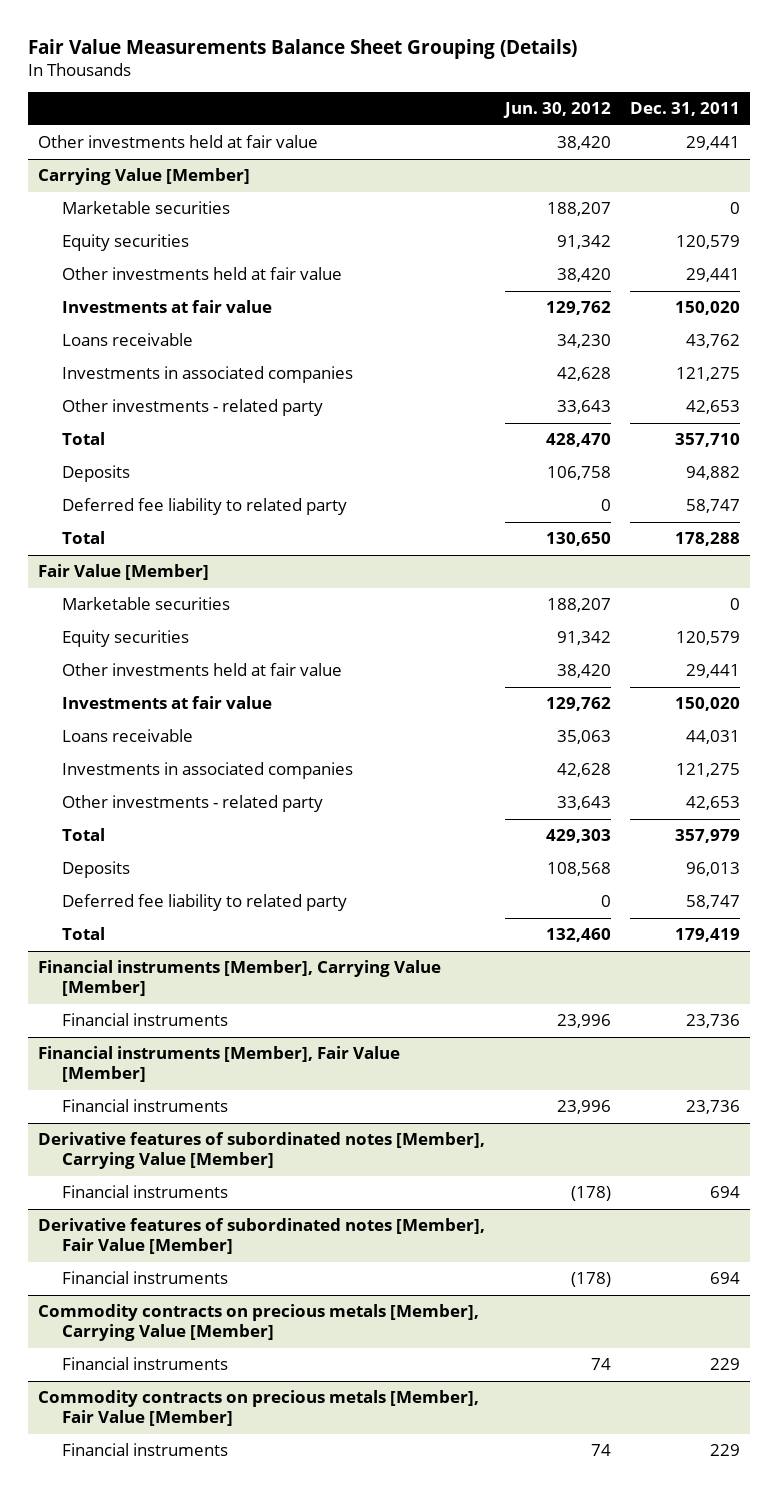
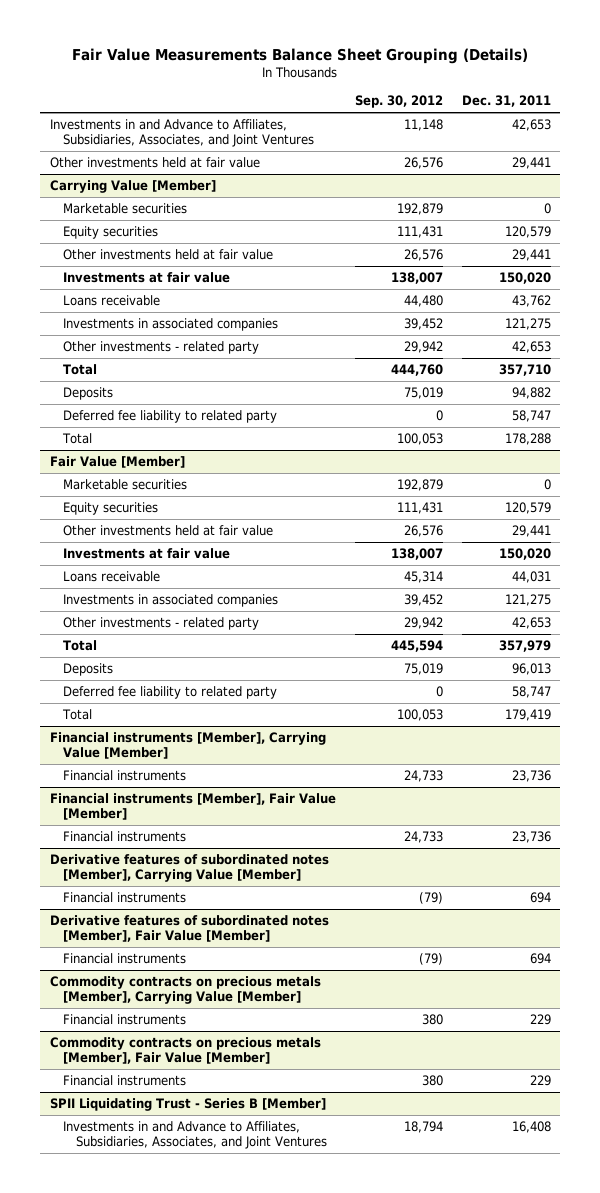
- | Jun. 30, 2012 | Dec. 31, 2011
+ | Sep. 30, 2012 | Dec. 31, 2011
+ Investments in and Advance to Affiliates, Subsidiaries, Associates, and Joint Ventures | 11,148 | 42,653
+ SPII Liquidating Trust - Series B [Member]
+ Investments in and Advance to Affiliates, Subsidiaries, Associates, and Joint Ventures | 18,794 | 16,408

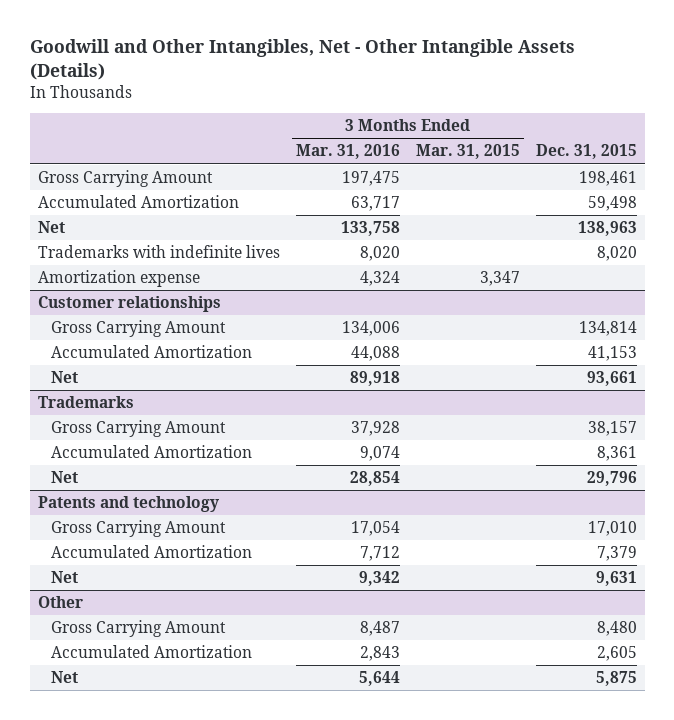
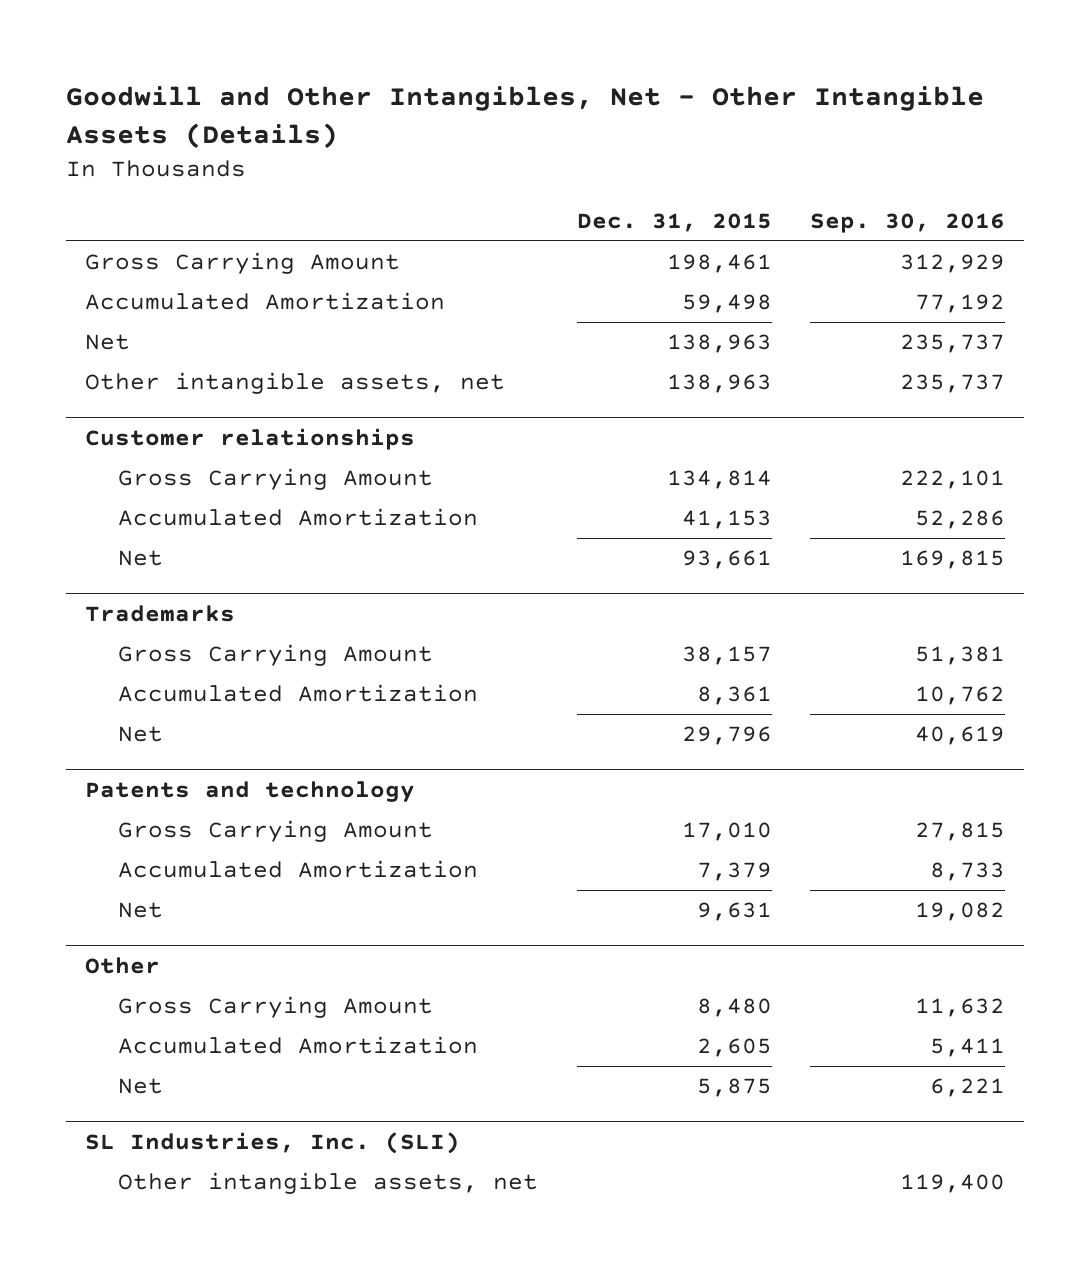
- | 3 Months Ended Mar. 31, 2016 | 3 Months Ended Mar. 31, 2015 | Dec. 31, 2015
+ | Dec. 31, 2015 | Sep. 30, 2016
- Trademarks with indefinite lives | 8,020 | | 8,020
- Amortization expense | 4,324 | 3,347 |
+ Other intangible assets, net | 138,963 | 235,737
+ SL Industries, Inc. (SLI)
+ Other intangible assets, net | | 119,400

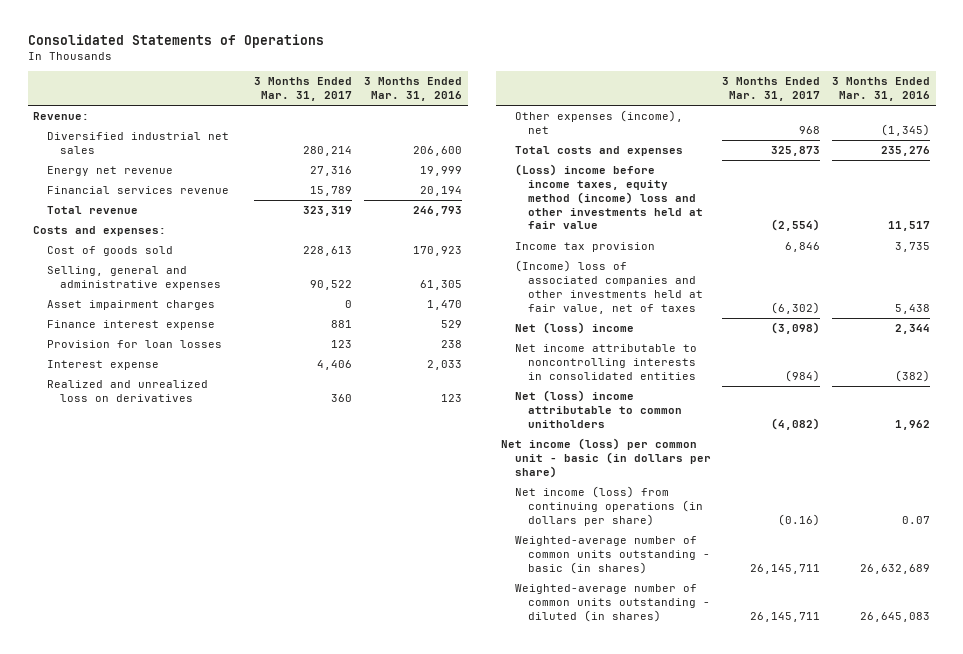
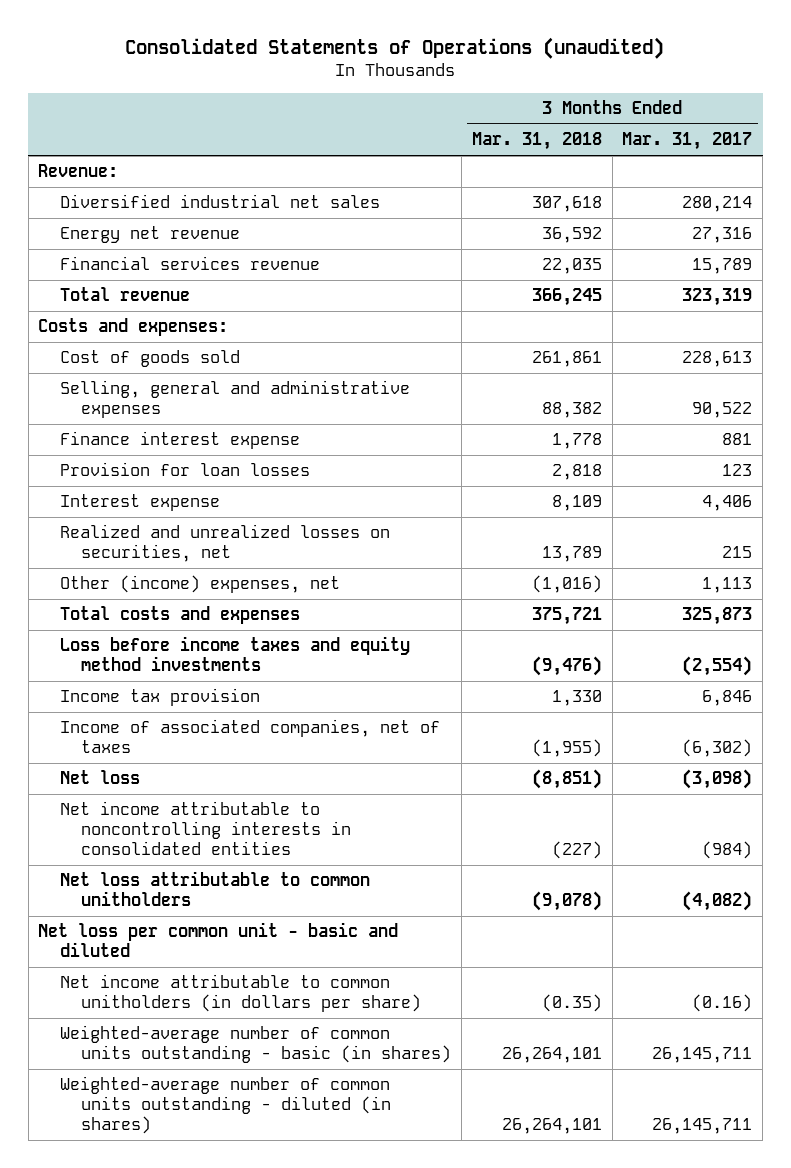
- Consolidated Statements of Operations
+ Consolidated Statements of Operations (unaudited)
- | 3 Months Ended Mar. 31, 2017 | 3 Months Ended Mar. 31, 2016
+ | 3 Months Ended Mar. 31, 2018 | 3 Months Ended Mar. 31, 2017
- Asset impairment charges | 0 | 1,470
- Realized and unrealized loss on derivatives | 360 | 123
- Other expenses (income), net | 968 | (1,345)
+ Realized and unrealized losses on securities, net | 13,789 | 215
+ Other (income) expenses, net | (1,016) | 1,113
- (Loss) income before income taxes, equity method (income) loss and other investments held at fair value | (2,554) | 11,517
+ Loss before income taxes and equity method investments | (9,476) | (2,554)
- (Income) loss of associated companies and other investments held at fair value, net of taxes | (6,302) | 5,438
- Net (loss) income | (3,098) | 2,344
+ Income of associated companies, net of taxes | (1,955) | (6,302)
+ Net loss | (8,851) | (3,098)
- Net (loss) income attributable to common unitholders | (4,082) | 1,962
- Net income (loss) per common unit - basic (in dollars per share)
- Net income (loss) from continuing operations (in dollars per share) | (0.16) | 0.07
+ Net loss attributable to common unitholders | (9,078) | (4,082)
+ Net loss per common unit - basic and diluted
+ Net income attributable to common unitholders (in dollars per share) | (0.35) | (0.16)

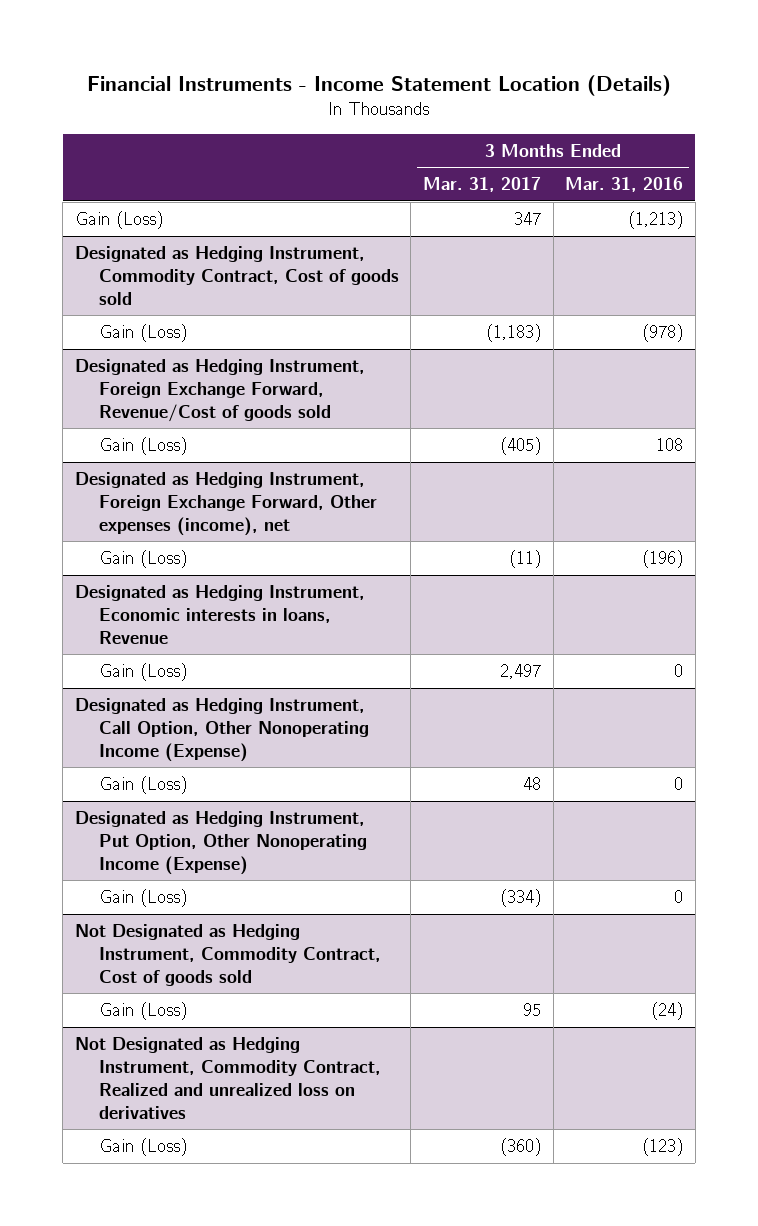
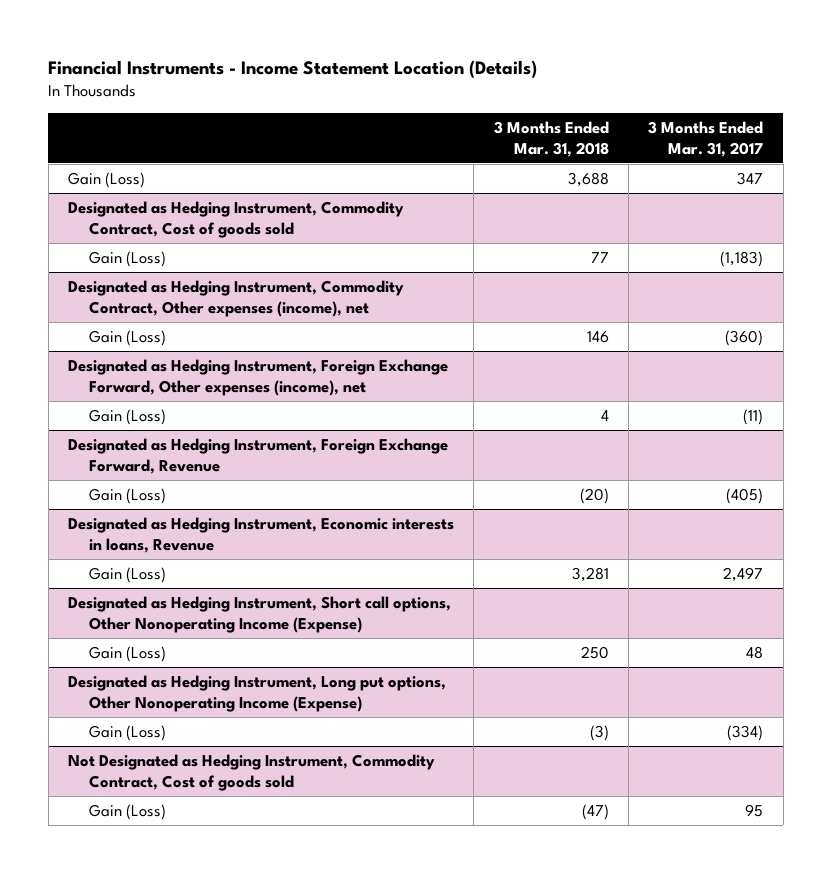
- | 3 Months Ended Mar. 31, 2017 | 3 Months Ended Mar. 31, 2016
+ | 3 Months Ended Mar. 31, 2018 | 3 Months Ended Mar. 31, 2017
- Designated as Hedging Instrument, Foreign Exchange Forward, Revenue/Cost of goods sold
- Gain (Loss) | (405) | 108
+ Designated as Hedging Instrument, Commodity Contract, Other expenses (income), net
+ Gain (Loss) | 146 | (360)
+ Designated as Hedging Instrument, Foreign Exchange Forward, Revenue
+ Gain (Loss) | (20) | (405)
- Designated as Hedging Instrument, Call Option, Other Nonoperating Income (Expense)
+ Designated as Hedging Instrument, Short call options, Other Nonoperating Income (Expense)
- Designated as Hedging Instrument, Put Option, Other Nonoperating Income (Expense)
+ Designated as Hedging Instrument, Long put options, Other Nonoperating Income (Expense)
- Not Designated as Hedging Instrument, Commodity Contract, Realized and unrealized loss on derivatives
- Gain (Loss) | (360) | (123)

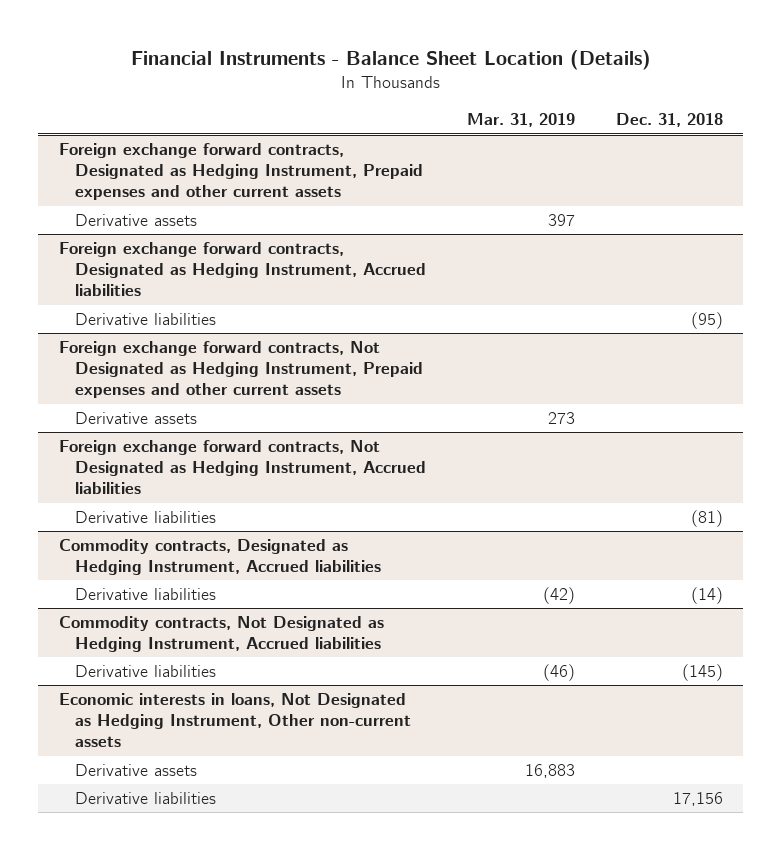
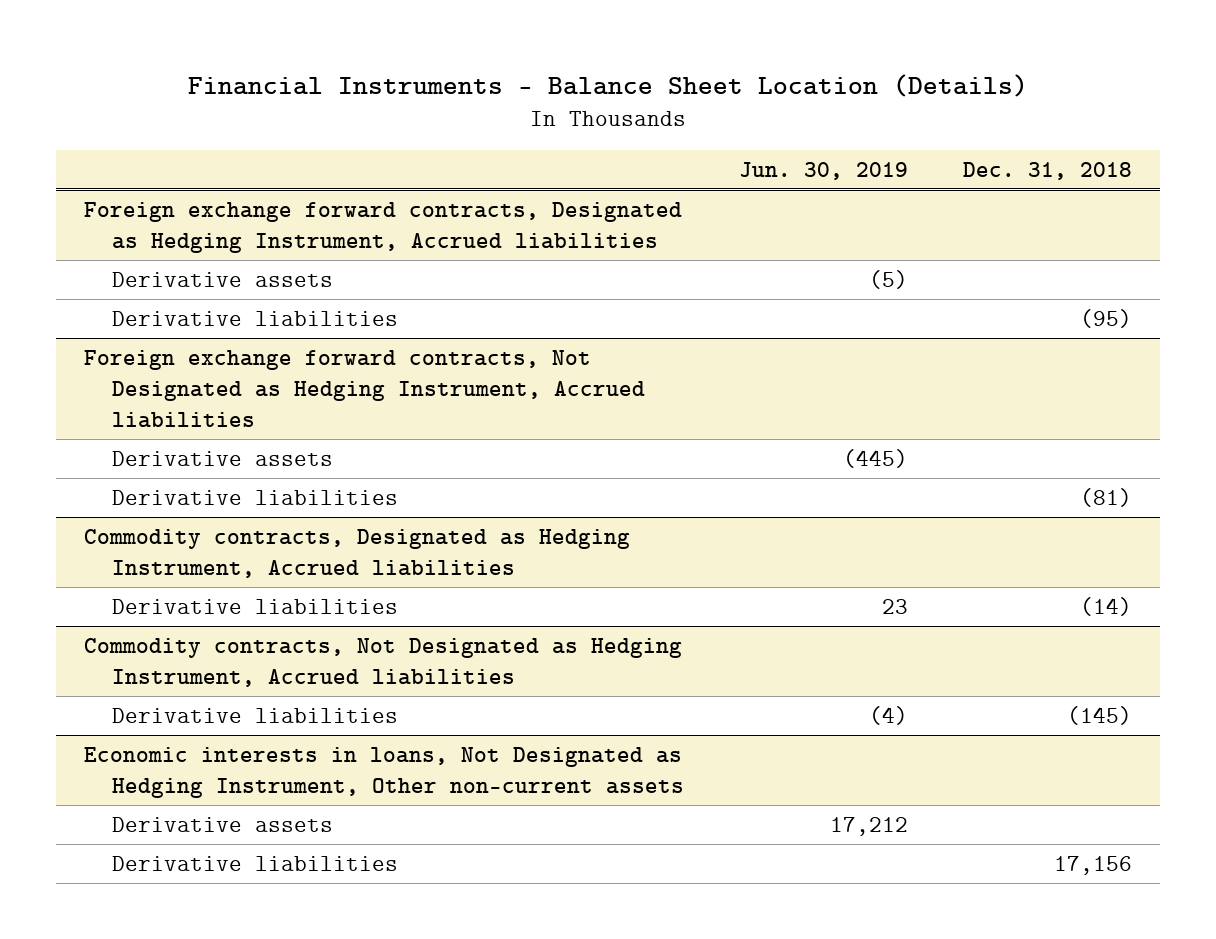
- | Mar. 31, 2019 | Dec. 31, 2018
+ | Jun. 30, 2019 | Dec. 31, 2018
- Foreign exchange forward contracts, Designated as Hedging Instrument, Prepaid expenses and other current assets
- Derivative assets | 397 |
- Foreign exchange forward contracts, Not Designated as Hedging Instrument, Prepaid expenses and other current assets
@ Foreign exchange forward contracts, Designated as Hedging Instrument, Accrued liabilities
moved down: Derivative liabilities | | (95)
@ Foreign exchange forward contracts, Not Designated as Hedging Instrument, Accrued liabilities
+ Derivative assets | (445) |

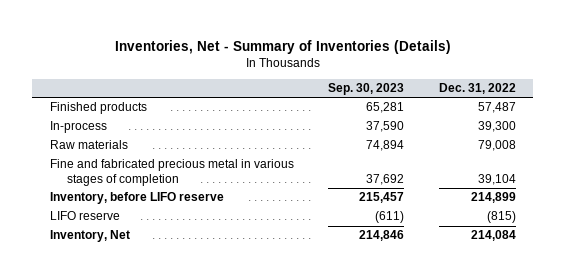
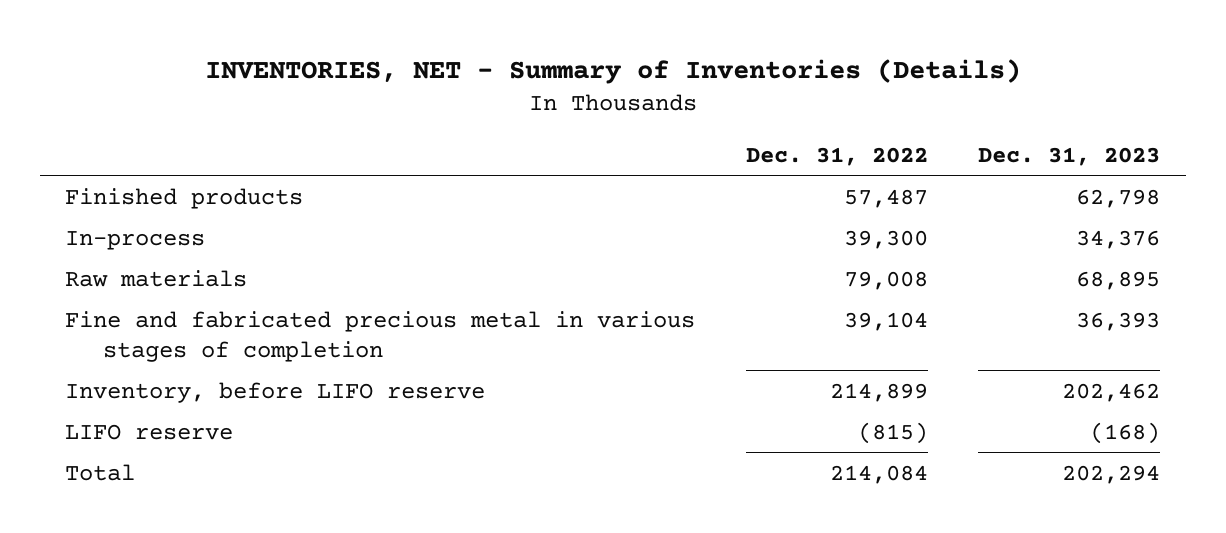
- Inventories, Net - Summary of Inventories (Details)
+ INVENTORIES, NET - Summary of Inventories (Details)
- | Sep. 30, 2023 | Dec. 31, 2022
+ | Dec. 31, 2022 | Dec. 31, 2023
- Inventory, Net | 214,846 | 214,084
+ Total | 214,084 | 202,294

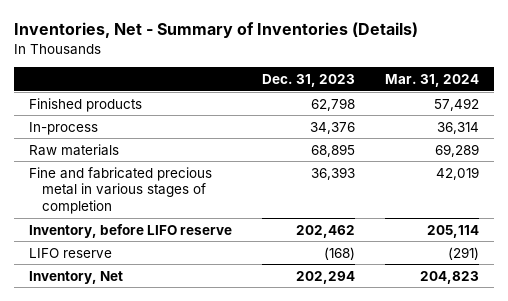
- INVENTORIES, NET - Summary of Inventories (Details)
+ Inventories, Net - Summary of Inventories (Details)
- | Dec. 31, 2022 | Dec. 31, 2023
+ | Dec. 31, 2023 | Mar. 31, 2024
- Total | 214,084 | 202,294
+ Inventory, Net | 202,294 | 204,823

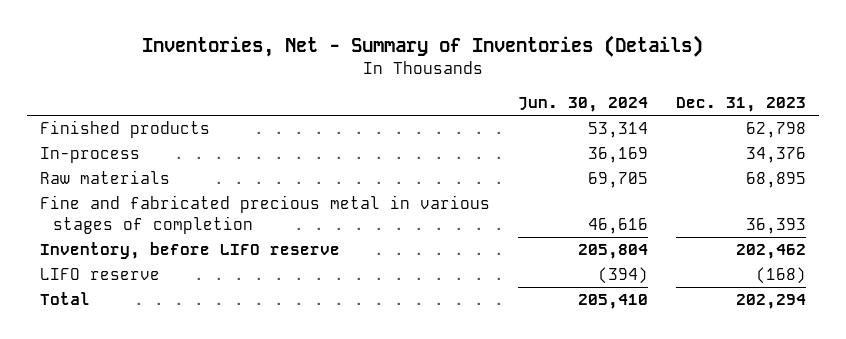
- | Dec. 31, 2023 | Mar. 31, 2024
+ | Jun. 30, 2024 | Dec. 31, 2023
- Inventory, Net | 202,294 | 204,823
+ Total | 205,410 | 202,294

